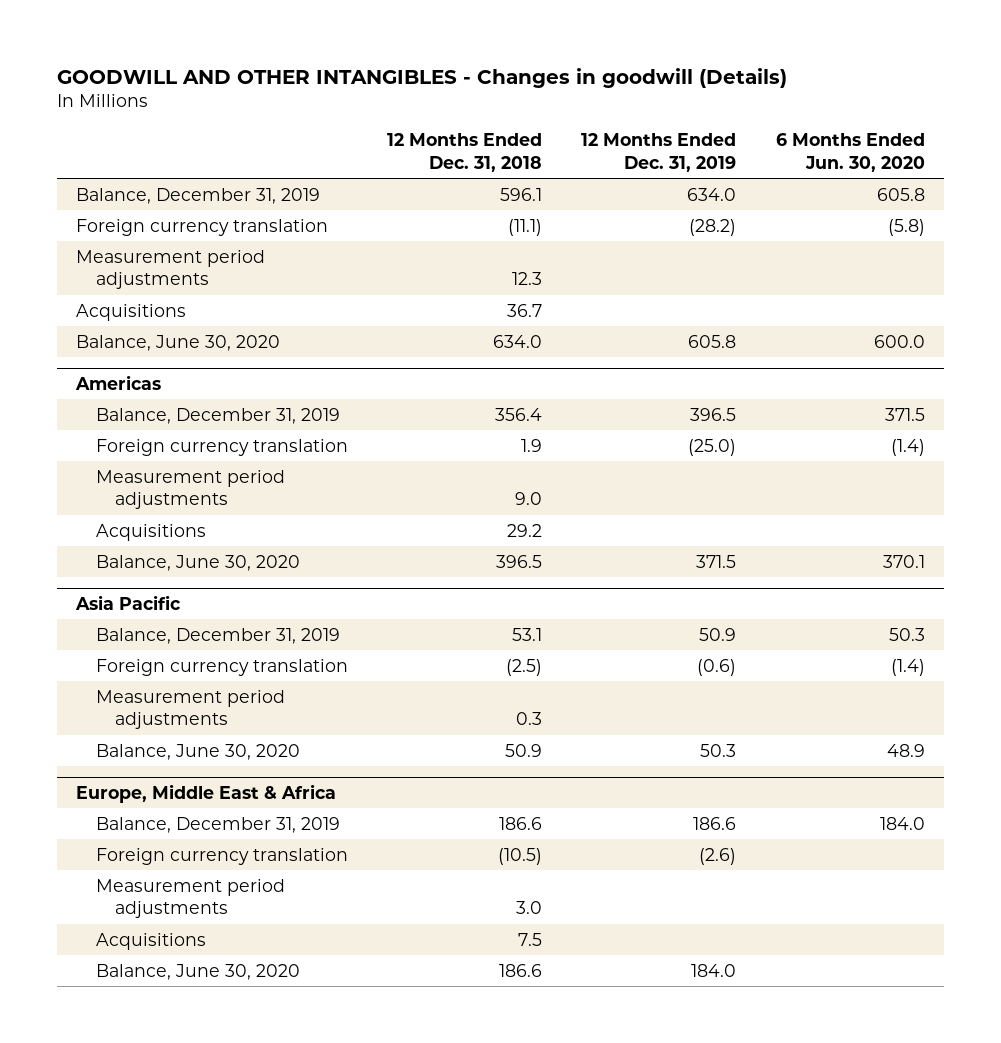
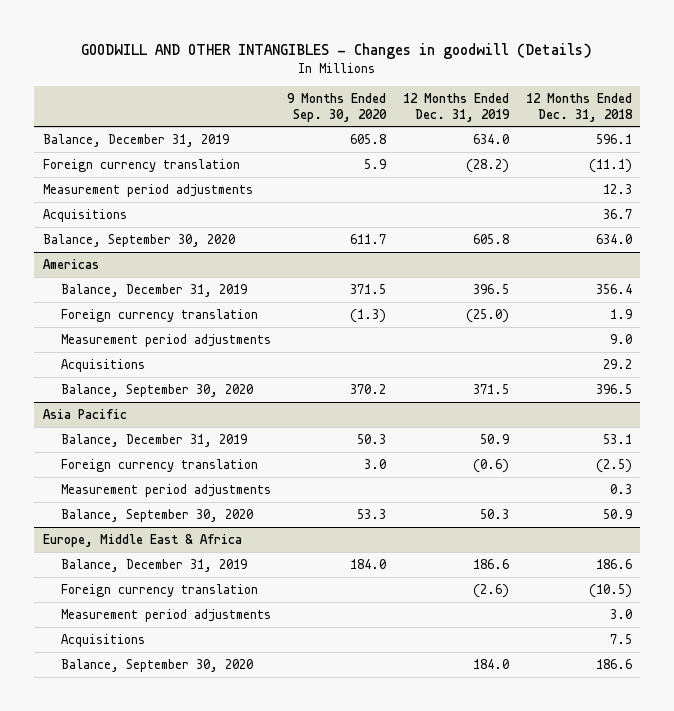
- | 12 Months Ended Dec. 31, 2018 | 12 Months Ended Dec. 31, 2019 | 6 Months Ended Jun. 30, 2020
+ | 9 Months Ended Sep. 30, 2020 | 12 Months Ended Dec. 31, 2019 | 12 Months Ended Dec. 31, 2018
- Balance, June 30, 2020 | 634.0 | 605.8 | 600.0
+ Balance, September 30, 2020 | 611.7 | 605.8 | 634.0
@ Americas
- Balance, June 30, 2020 | 396.5 | 371.5 | 370.1
+ Balance, September 30, 2020 | 370.2 | 371.5 | 396.5
@ Asia Pacific
- Balance, June 30, 2020 | 50.9 | 50.3 | 48.9
+ Balance, September 30, 2020 | 53.3 | 50.3 | 50.9
@ Europe, Middle East & Africa
- Balance, June 30, 2020 | 186.6 | 184.0 |
+ Balance, September 30, 2020 | | 184.0 | 186.6

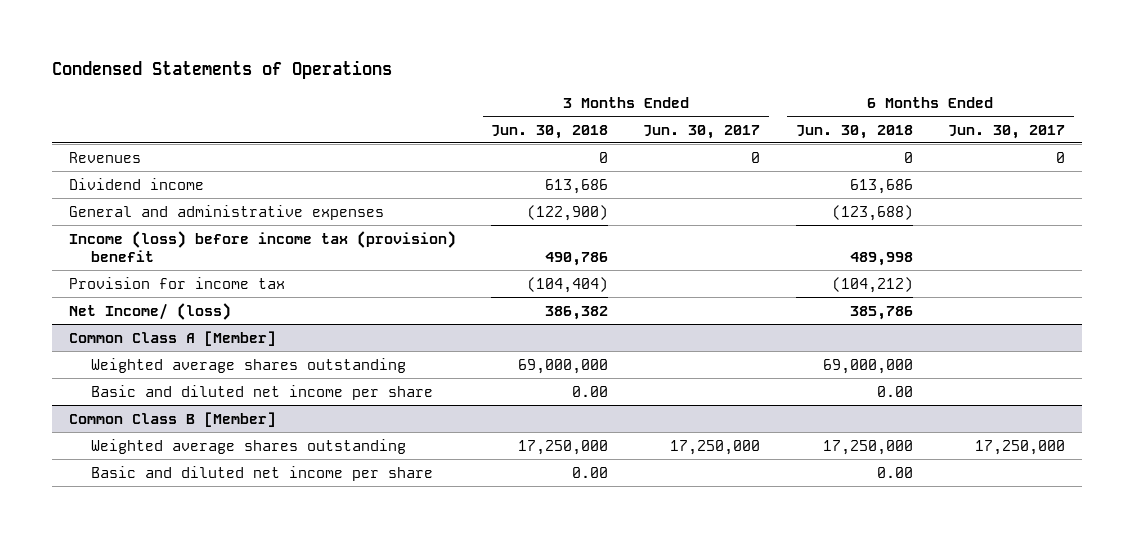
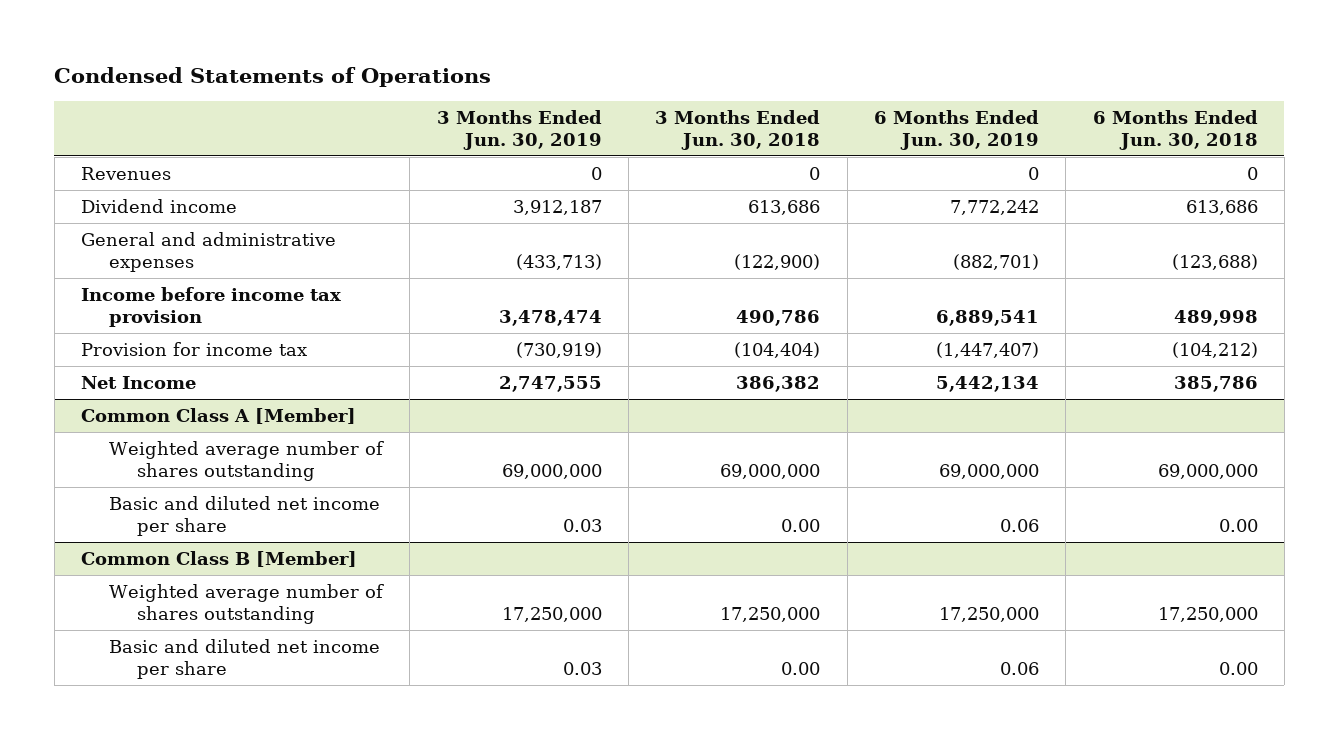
- | 3 Months Ended Jun. 30, 2018 | 3 Months Ended Jun. 30, 2017 | 6 Months Ended Jun. 30, 2018 | 6 Months Ended Jun. 30, 2017
+ | 3 Months Ended Jun. 30, 2019 | 3 Months Ended Jun. 30, 2018 | 6 Months Ended Jun. 30, 2019 | 6 Months Ended Jun. 30, 2018
- Income (loss) before income tax (provision) benefit | 490,786 | | 489,998 |
+ Income before income tax provision | 3,478,474 | 490,786 | 6,889,541 | 489,998
- Net Income/ (loss) | 386,382 | | 385,786 |
+ Net Income | 2,747,555 | 386,382 | 5,442,134 | 385,786
@ Common Class A [Member]
- Weighted average shares outstanding | 69,000,000 | | 69,000,000 |
+ Weighted average number of shares outstanding | 69,000,000 | 69,000,000 | 69,000,000 | 69,000,000
@ Common Class B [Member]
- Weighted average shares outstanding | 17,250,000 | 17,250,000 | 17,250,000 | 17,250,000
+ Weighted average number of shares outstanding | 17,250,000 | 17,250,000 | 17,250,000 | 17,250,000

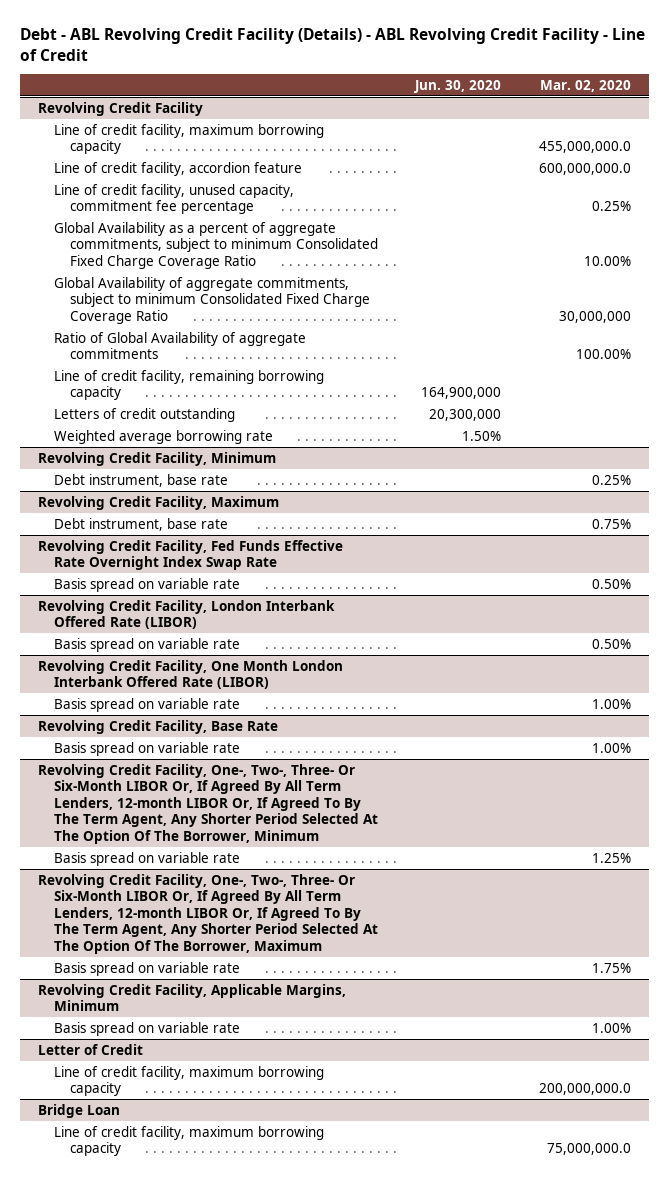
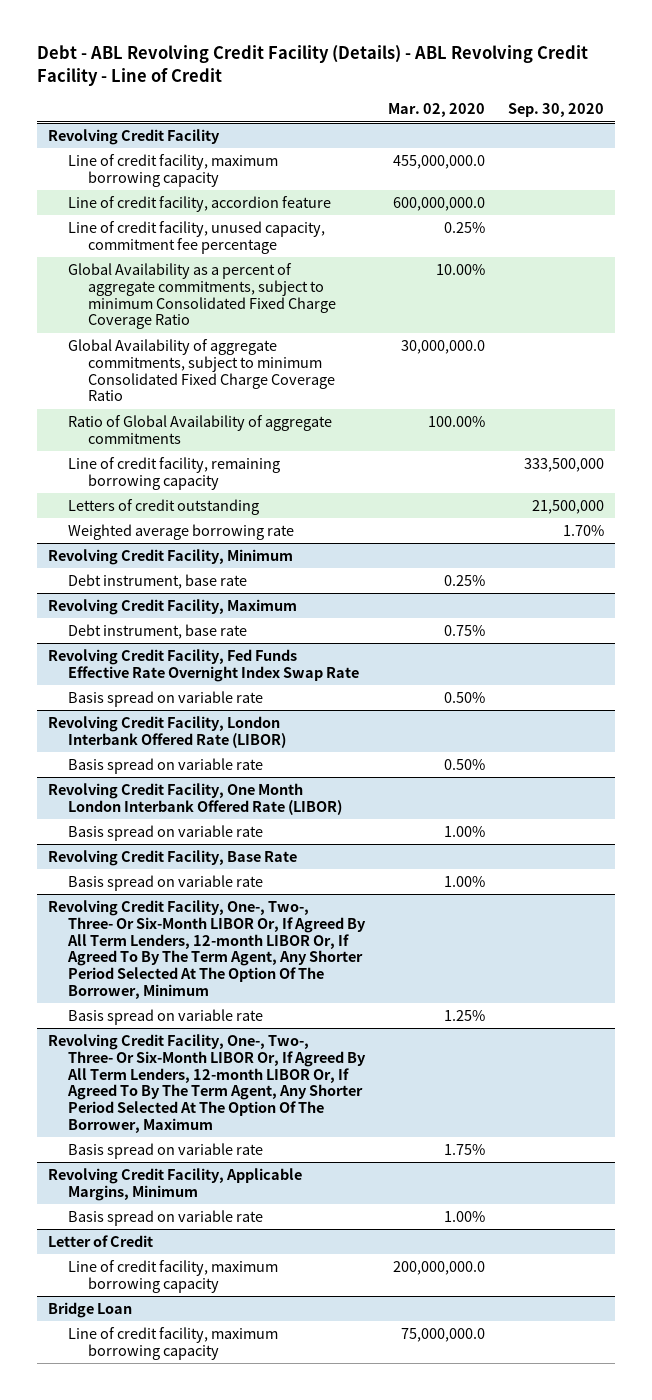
- | Jun. 30, 2020 | Mar. 02, 2020
+ | Mar. 02, 2020 | Sep. 30, 2020
@ Revolving Credit Facility
- Global Availability of aggregate commitments, subject to minimum Consolidated Fixed Charge Coverage Ratio | | 30,000,000
+ Global Availability of aggregate commitments, subject to minimum Consolidated Fixed Charge Coverage Ratio | 30,000,000.0 |

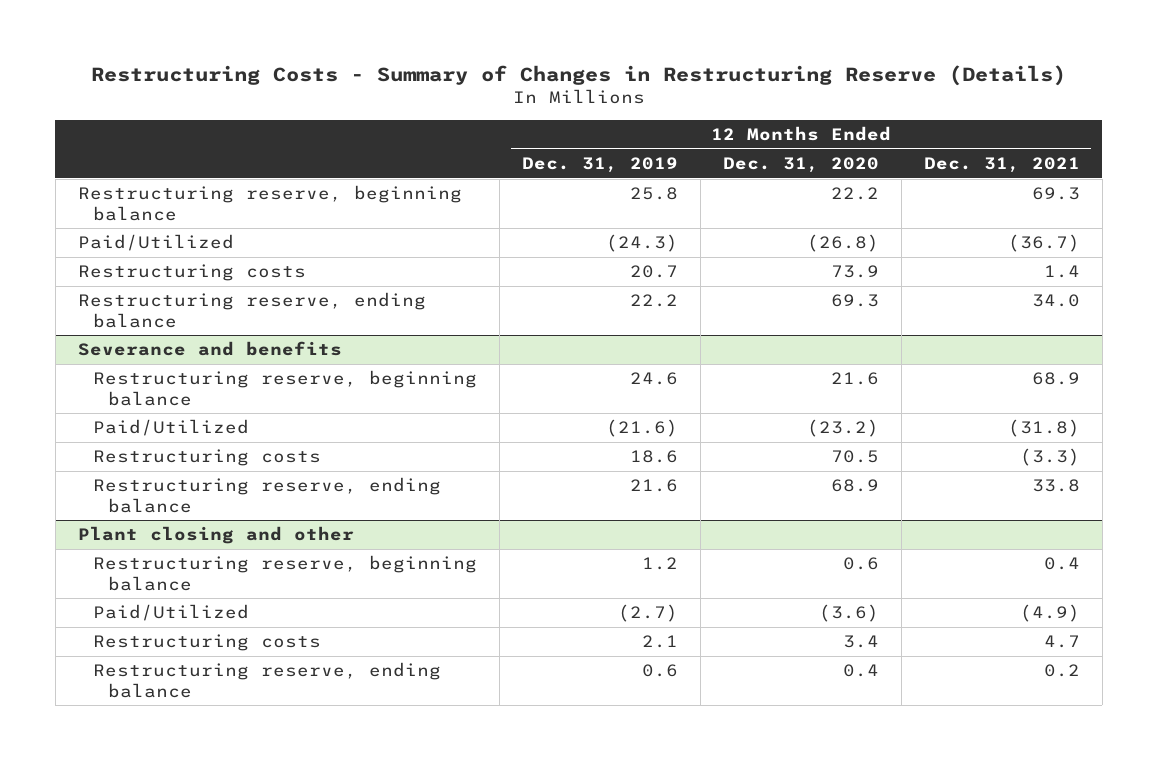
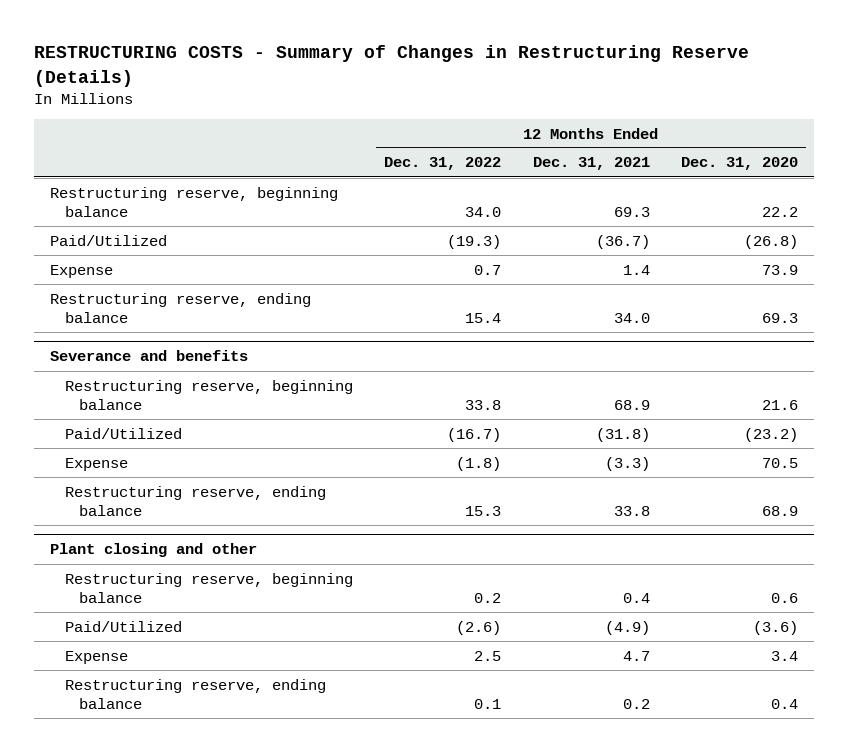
- Restructuring Costs - Summary of Changes in Restructuring Reserve (Details)
+ RESTRUCTURING COSTS - Summary of Changes in Restructuring Reserve (Details)
- | 12 Months Ended Dec. 31, 2019 | 12 Months Ended Dec. 31, 2020 | 12 Months Ended Dec. 31, 2021
+ | 12 Months Ended Dec. 31, 2022 | 12 Months Ended Dec. 31, 2021 | 12 Months Ended Dec. 31, 2020
- Restructuring costs | 20.7 | 73.9 | 1.4
+ Expense | 0.7 | 1.4 | 73.9
@ Severance and benefits
- Restructuring costs | 18.6 | 70.5 | (3.3)
+ Expense | (1.8) | (3.3) | 70.5
@ Plant closing and other
- Restructuring costs | 2.1 | 3.4 | 4.7
+ Expense | 2.5 | 4.7 | 3.4

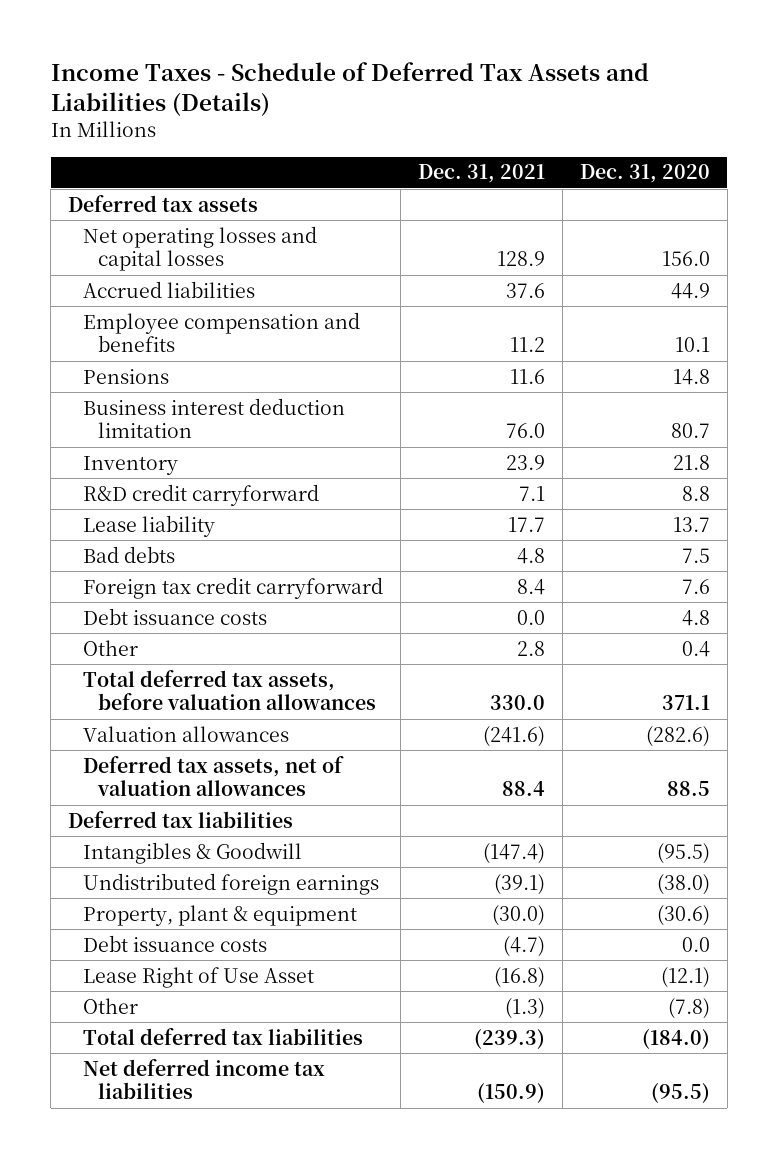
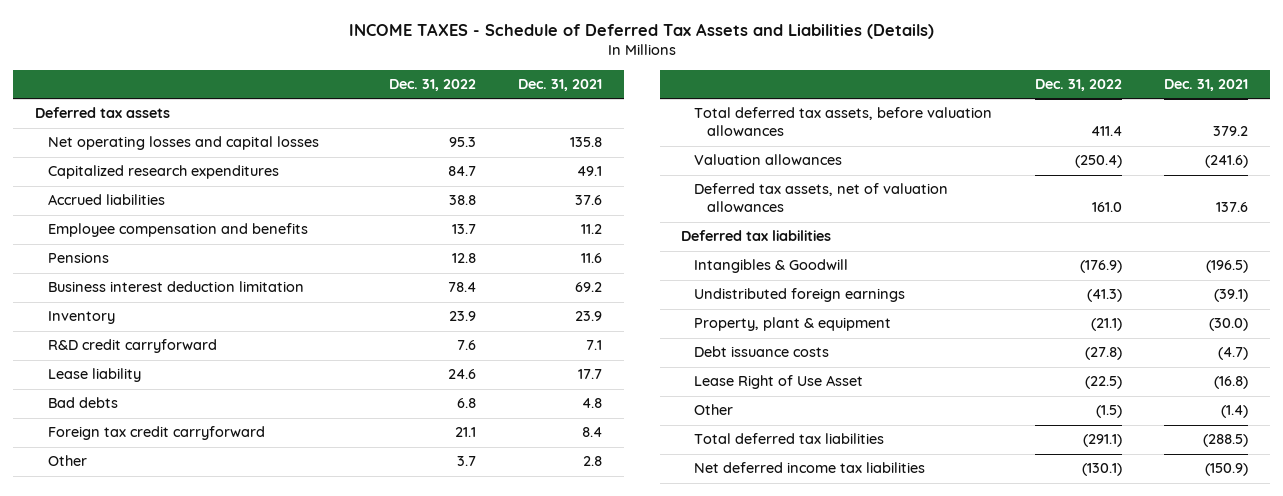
- Income Taxes - Schedule of Deferred Tax Assets and Liabilities (Details)
+ INCOME TAXES - Schedule of Deferred Tax Assets and Liabilities (Details)
- | Dec. 31, 2021 | Dec. 31, 2020
+ | Dec. 31, 2022 | Dec. 31, 2021
- Net operating losses and capital losses | 128.9 | 156.0
+ Net operating losses and capital losses | 95.3 | 135.8
+ Capitalized research expenditures | 84.7 | 49.1
- Business interest deduction limitation | 76.0 | 80.7
+ Business interest deduction limitation | 78.4 | 69.2
- Debt issuance costs | 0.0 | 4.8
- Total deferred tax assets, before valuation allowances | 330.0 | 371.1
+ Total deferred tax assets, before valuation allowances | 411.4 | 379.2
- Deferred tax assets, net of valuation allowances | 88.4 | 88.5
+ Deferred tax assets, net of valuation allowances | 161.0 | 137.6
- Intangibles & Goodwill | (147.4) | (95.5)
+ Intangibles & Goodwill | (176.9) | (196.5)
- Other | (1.3) | (7.8)
- Total deferred tax liabilities | (239.3) | (184.0)
+ Other | (1.5) | (1.4)
+ Total deferred tax liabilities | (291.1) | (288.5)

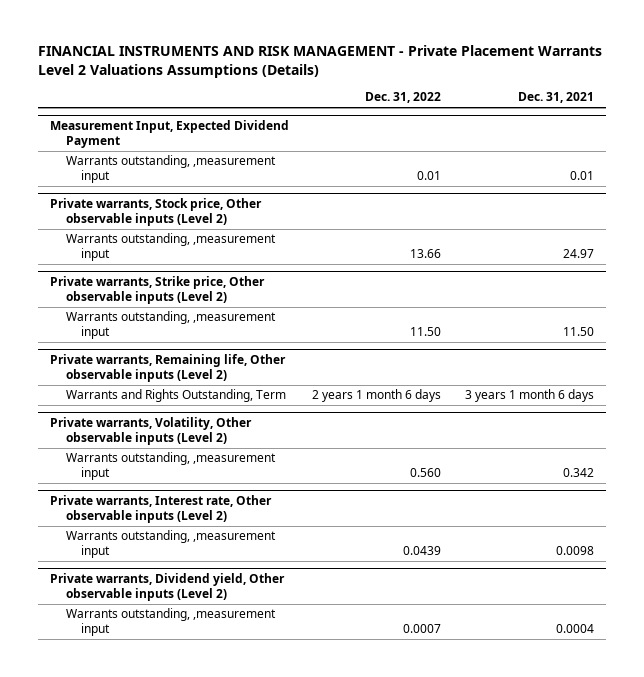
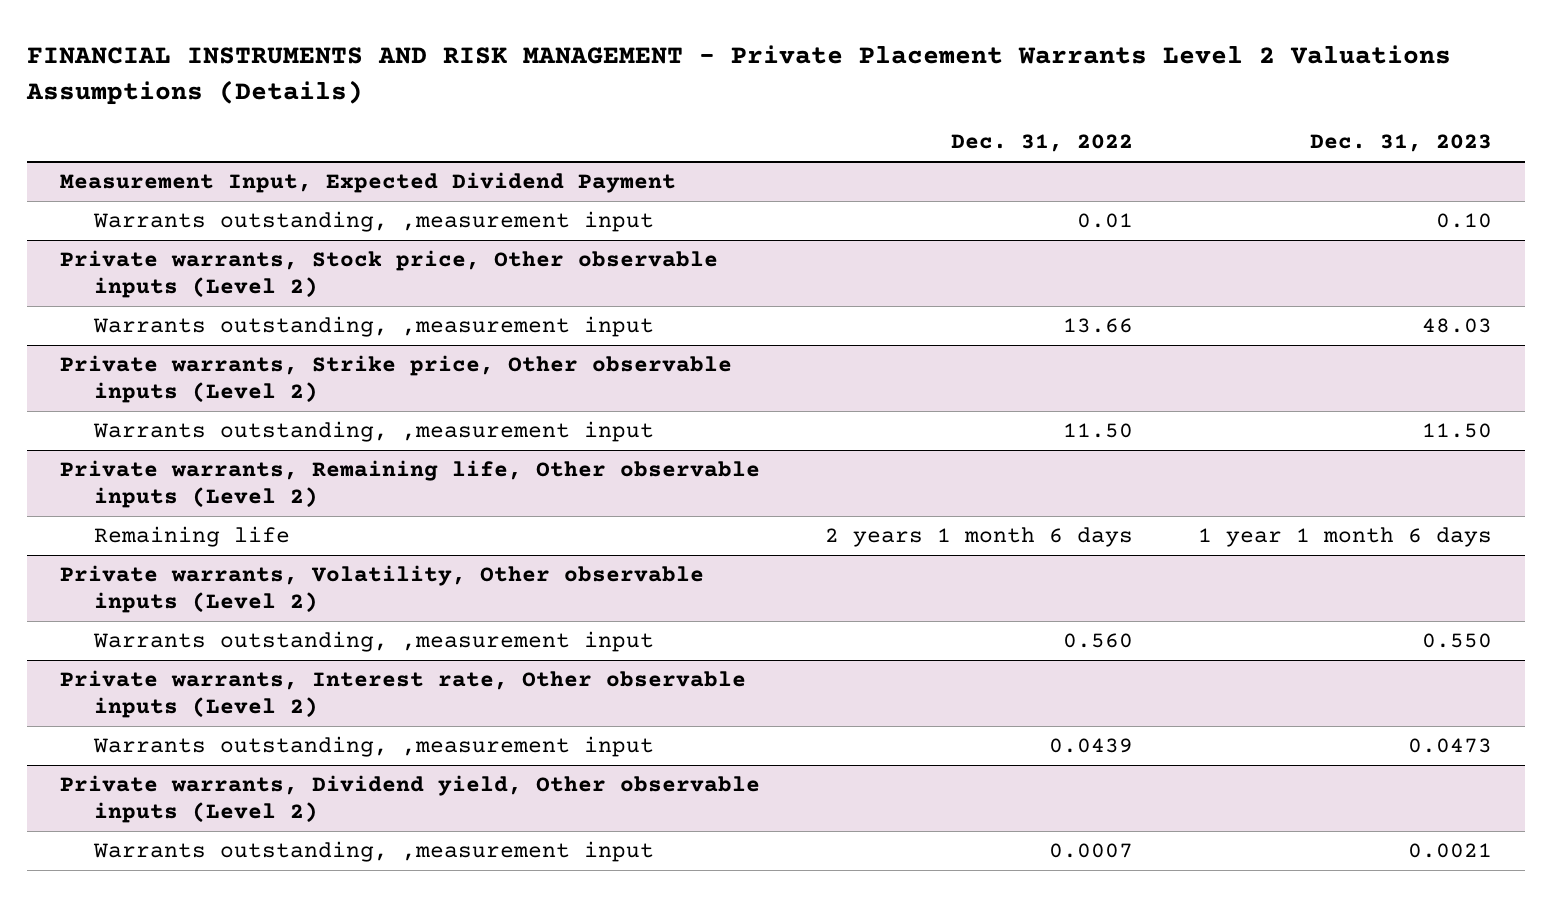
- | Dec. 31, 2022 | Dec. 31, 2021
+ | Dec. 31, 2022 | Dec. 31, 2023
@ Private warrants, Remaining life, Other observable inputs (Level 2)
- Warrants and Rights Outstanding, Term | 2 years 1 month 6 days | 3 years 1 month 6 days
+ Remaining life | 2 years 1 month 6 days | 1 year 1 month 6 days

